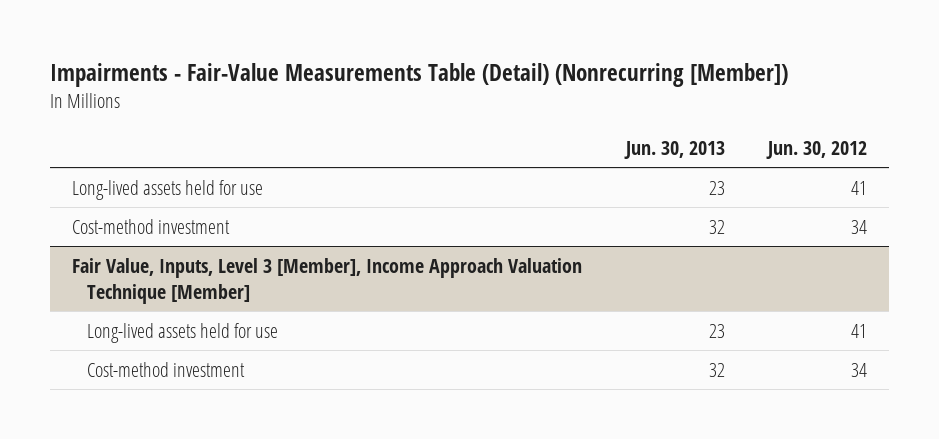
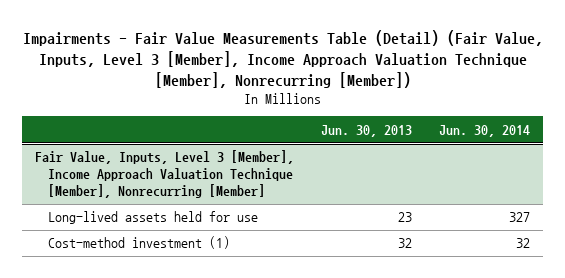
- Impairments - Fair-Value Measurements Table (Detail) (Nonrecurring [Member])
+ Impairments - Fair Value Measurements Table (Detail) (Fair Value, Inputs, Level 3 [Member], Income Approach Valuation Technique [Member], Nonrecurring [Member])
- | Jun. 30, 2013 | Jun. 30, 2012
+ | Jun. 30, 2013 | Jun. 30, 2014
- Long-lived assets held for use | 23 | 41
- Cost-method investment | 32 | 34
- Fair Value, Inputs, Level 3 [Member], Income Approach Valuation Technique [Member]
+ Fair Value, Inputs, Level 3 [Member], Income Approach Valuation Technique [Member], Nonrecurring [Member]
- Cost-method investment | 32 | 34
+ Cost-method investment (1) | 32 | 32

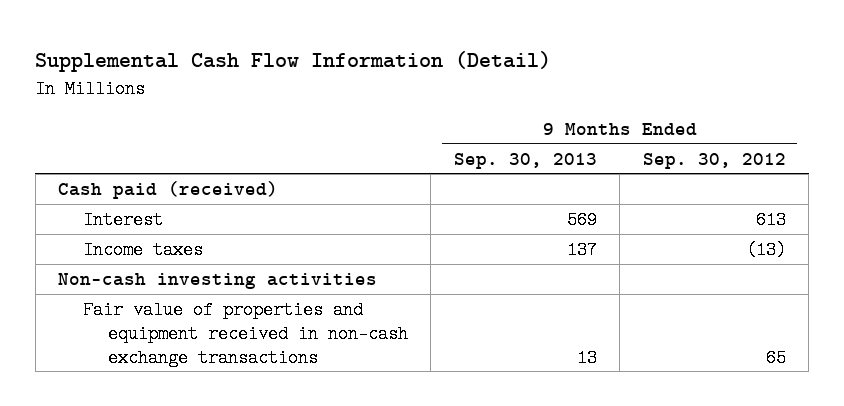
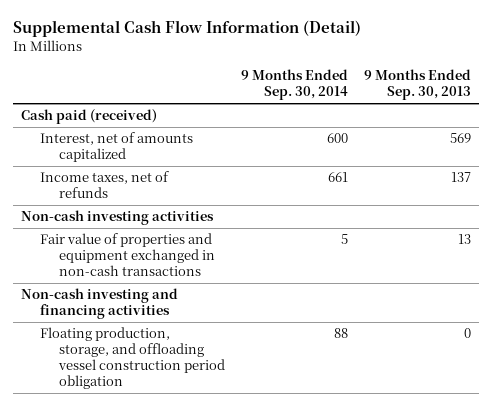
- | 9 Months Ended Sep. 30, 2013 | 9 Months Ended Sep. 30, 2012
+ | 9 Months Ended Sep. 30, 2014 | 9 Months Ended Sep. 30, 2013
- Interest | 569 | 613
- Income taxes | 137 | (13)
+ Interest, net of amounts capitalized | 600 | 569
+ Income taxes, net of refunds | 661 | 137
- Fair value of properties and equipment received in non-cash exchange transactions | 13 | 65
+ Fair value of properties and equipment exchanged in non-cash transactions | 5 | 13
+ Non-cash investing and financing activities
+ Floating production, storage, and offloading vessel construction period obligation | 88 | 0

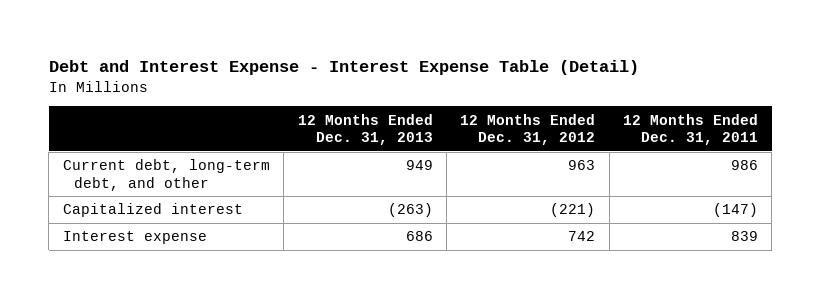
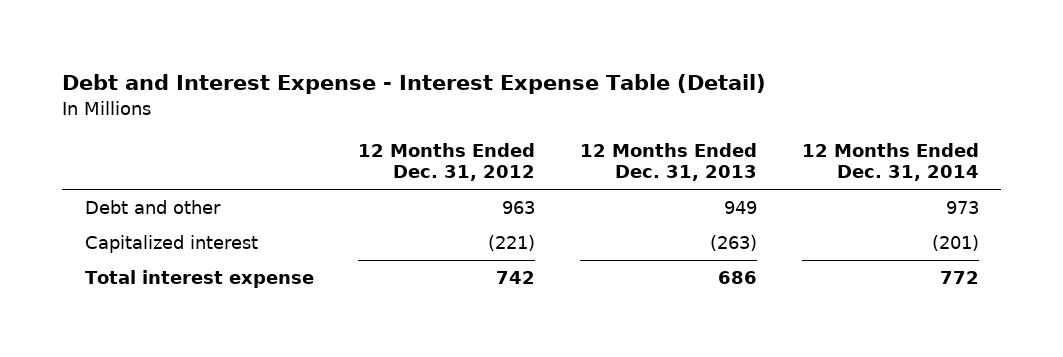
- | 12 Months Ended Dec. 31, 2013 | 12 Months Ended Dec. 31, 2012 | 12 Months Ended Dec. 31, 2011
+ | 12 Months Ended Dec. 31, 2012 | 12 Months Ended Dec. 31, 2013 | 12 Months Ended Dec. 31, 2014
- Current debt, long-term debt, and other | 949 | 963 | 986
+ Debt and other | 963 | 949 | 973
- Interest expense | 686 | 742 | 839
+ Total interest expense | 742 | 686 | 772

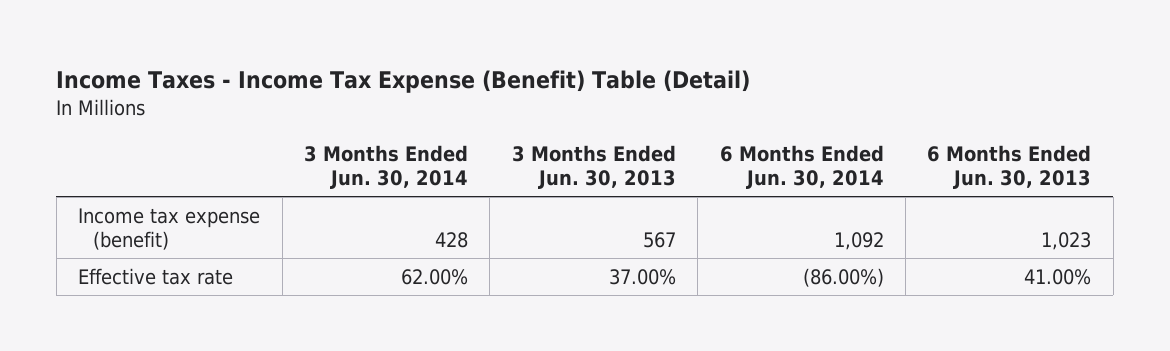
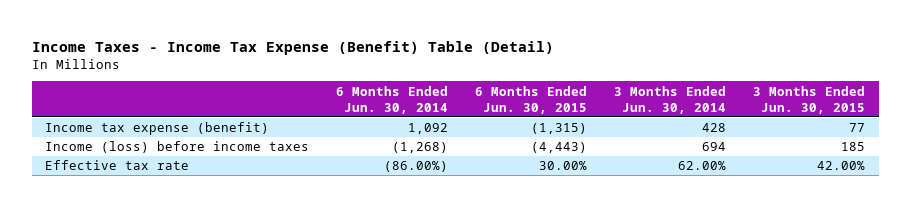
- | 3 Months Ended Jun. 30, 2014 | 3 Months Ended Jun. 30, 2013 | 6 Months Ended Jun. 30, 2014 | 6 Months Ended Jun. 30, 2013
+ | 6 Months Ended Jun. 30, 2014 | 6 Months Ended Jun. 30, 2015 | 3 Months Ended Jun. 30, 2014 | 3 Months Ended Jun. 30, 2015
+ Income (loss) before income taxes | (1,268) | (4,443) | 694 | 185

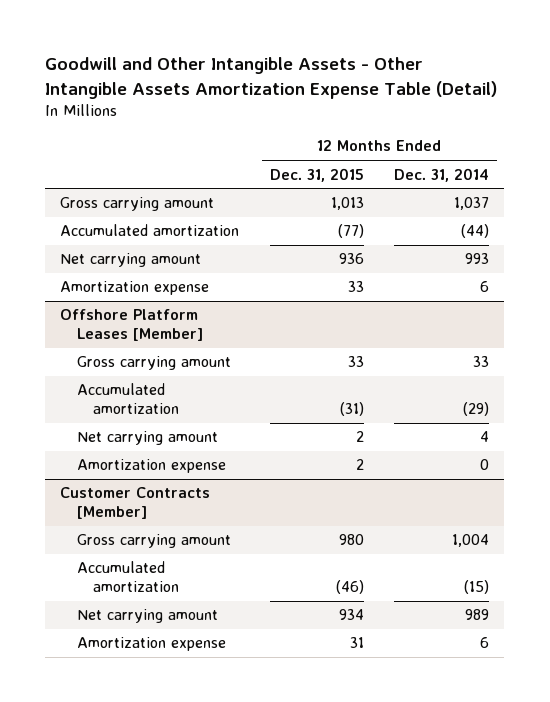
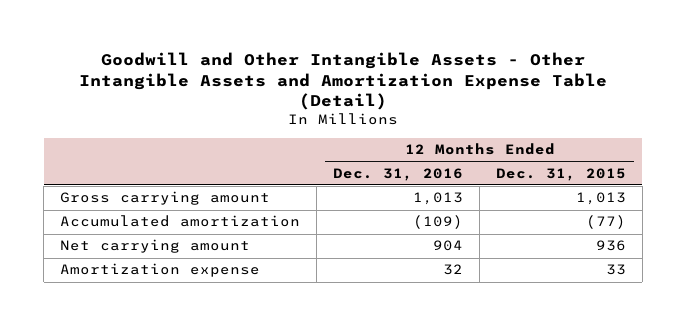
- Goodwill and Other Intangible Assets - Other Intangible Assets Amortization Expense Table (Detail)
+ Goodwill and Other Intangible Assets - Other Intangible Assets and Amortization Expense Table (Detail)
- | 12 Months Ended Dec. 31, 2015 | 12 Months Ended Dec. 31, 2014
+ | 12 Months Ended Dec. 31, 2016 | 12 Months Ended Dec. 31, 2015
- Offshore Platform Leases [Member]
- Gross carrying amount | 33 | 33
- Accumulated amortization | (31) | (29)
- Net carrying amount | 2 | 4
- Amortization expense | 2 | 0
- Customer Contracts [Member]
- Gross carrying amount | 980 | 1,004
- Accumulated amortization | (46) | (15)
- Net carrying amount | 934 | 989
- Amortization expense | 31 | 6

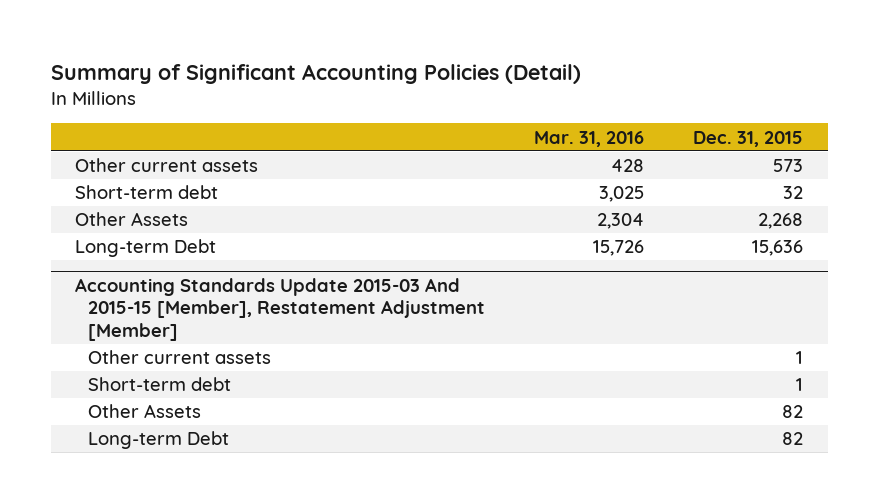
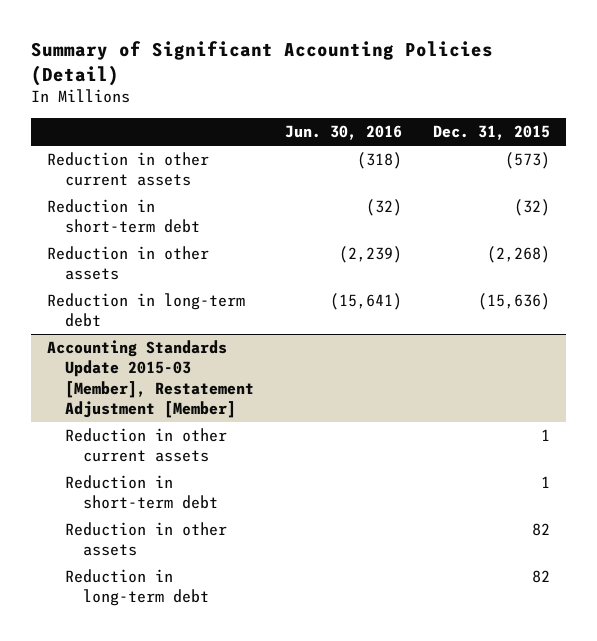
- | Mar. 31, 2016 | Dec. 31, 2015
+ | Jun. 30, 2016 | Dec. 31, 2015
- Other current assets | 428 | 573
- Short-term debt | 3,025 | 32
- Other Assets | 2,304 | 2,268
- Long-term Debt | 15,726 | 15,636
- Accounting Standards Update 2015-03 And 2015-15 [Member], Restatement Adjustment [Member]
- Other current assets | | 1
- Short-term debt | | 1
- Other Assets | | 82
- Long-term Debt | | 82
+ Reduction in other current assets | (318) | (573)
+ Reduction in short-term debt | (32) | (32)
+ Reduction in other assets | (2,239) | (2,268)
+ Reduction in long-term debt | (15,641) | (15,636)
+ Accounting Standards Update 2015-03 [Member], Restatement Adjustment [Member]
+ Reduction in other current assets | | 1
+ Reduction in short-term debt | | 1
+ Reduction in other assets | | 82
+ Reduction in long-term debt | | 82

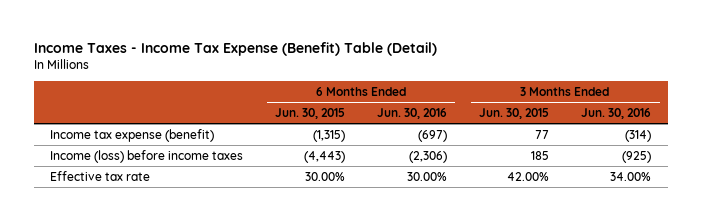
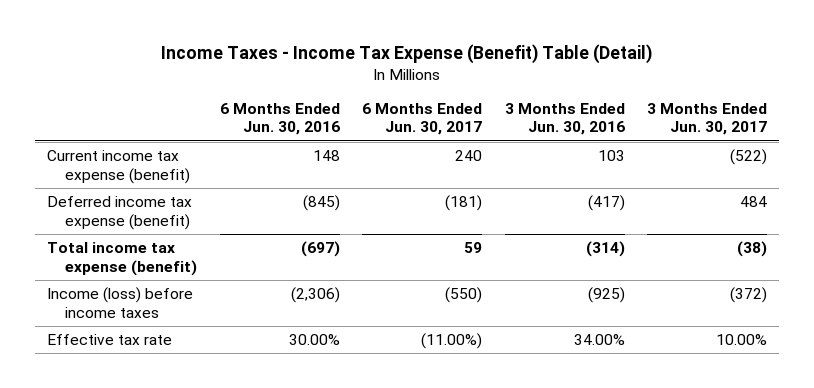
- | 6 Months Ended Jun. 30, 2015 | 6 Months Ended Jun. 30, 2016 | 3 Months Ended Jun. 30, 2015 | 3 Months Ended Jun. 30, 2016
+ | 6 Months Ended Jun. 30, 2016 | 6 Months Ended Jun. 30, 2017 | 3 Months Ended Jun. 30, 2016 | 3 Months Ended Jun. 30, 2017
- Income tax expense (benefit) | (1,315) | (697) | 77 | (314)
+ Current income tax expense (benefit) | 148 | 240 | 103 | (522)
+ Deferred income tax expense (benefit) | (845) | (181) | (417) | 484
+ Total income tax expense (benefit) | (697) | 59 | (314) | (38)

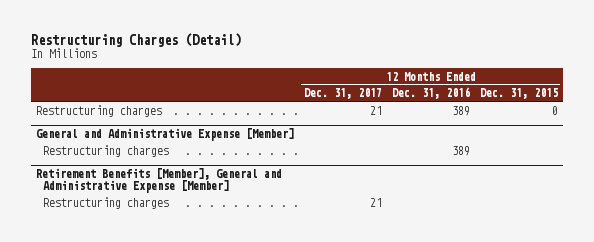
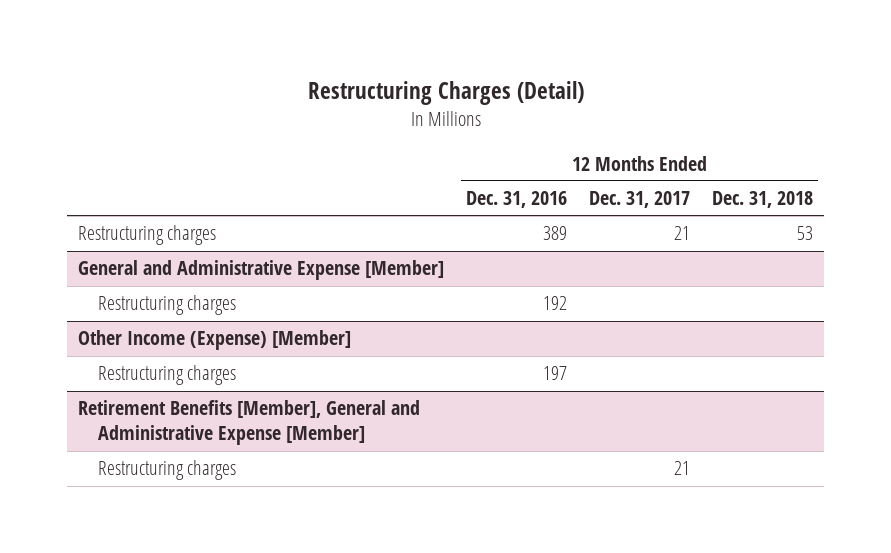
- | 12 Months Ended Dec. 31, 2017 | 12 Months Ended Dec. 31, 2016 | 12 Months Ended Dec. 31, 2015
+ | 12 Months Ended Dec. 31, 2016 | 12 Months Ended Dec. 31, 2017 | 12 Months Ended Dec. 31, 2018
@ General and Administrative Expense [Member]
- Restructuring charges | | 389 |
+ Restructuring charges | 192 | |
+ Other Income (Expense) [Member]
+ Restructuring charges | 197 | |

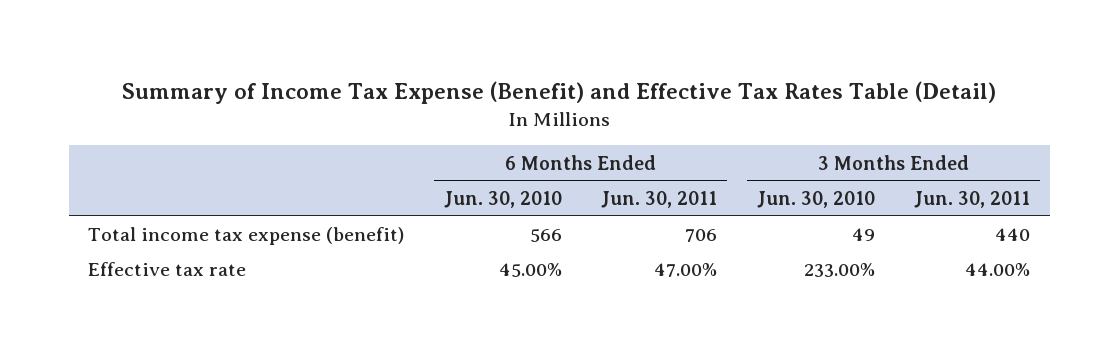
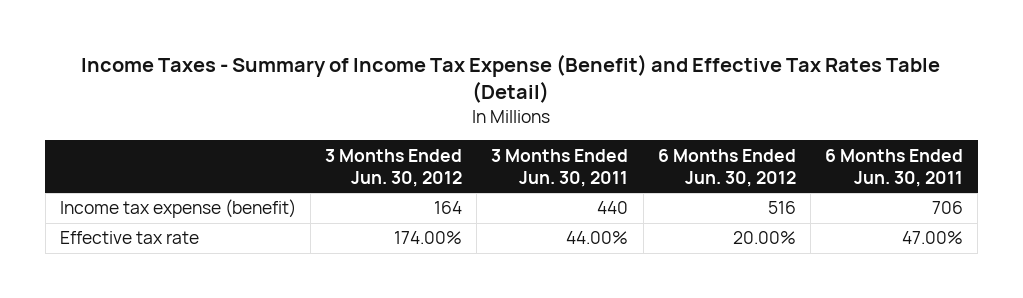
- Summary of Income Tax Expense (Benefit) and Effective Tax Rates Table (Detail)
+ Income Taxes - Summary of Income Tax Expense (Benefit) and Effective Tax Rates Table (Detail)
- | 6 Months Ended Jun. 30, 2010 | 6 Months Ended Jun. 30, 2011 | 3 Months Ended Jun. 30, 2010 | 3 Months Ended Jun. 30, 2011
+ | 3 Months Ended Jun. 30, 2012 | 3 Months Ended Jun. 30, 2011 | 6 Months Ended Jun. 30, 2012 | 6 Months Ended Jun. 30, 2011
- Total income tax expense (benefit) | 566 | 706 | 49 | 440
+ Income tax expense (benefit) | 164 | 440 | 516 | 706

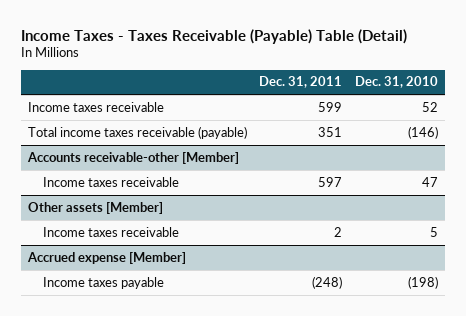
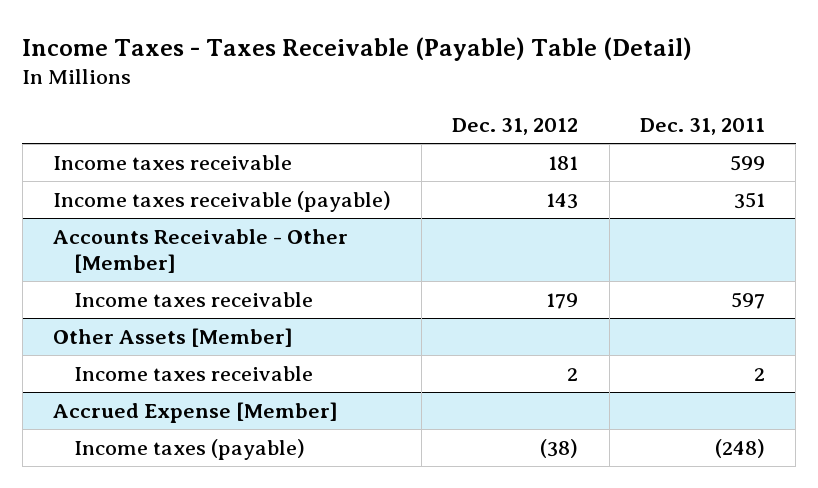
- | Dec. 31, 2011 | Dec. 31, 2010
+ | Dec. 31, 2012 | Dec. 31, 2011
- Total income taxes receivable (payable) | 351 | (146)
- Accounts receivable-other [Member]
+ Income taxes receivable (payable) | 143 | 351
+ Accounts Receivable - Other [Member]
- Other assets [Member]
+ Other Assets [Member]
- Accrued expense [Member]
- Income taxes payable | (248) | (198)
+ Accrued Expense [Member]
+ Income taxes (payable) | (38) | (248)

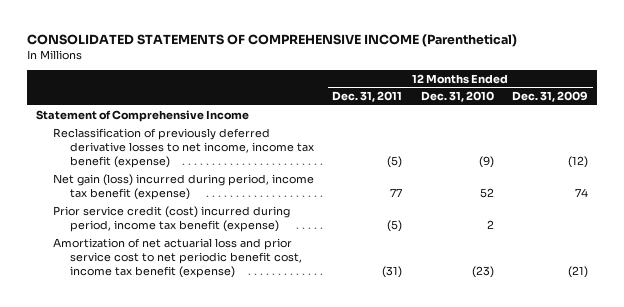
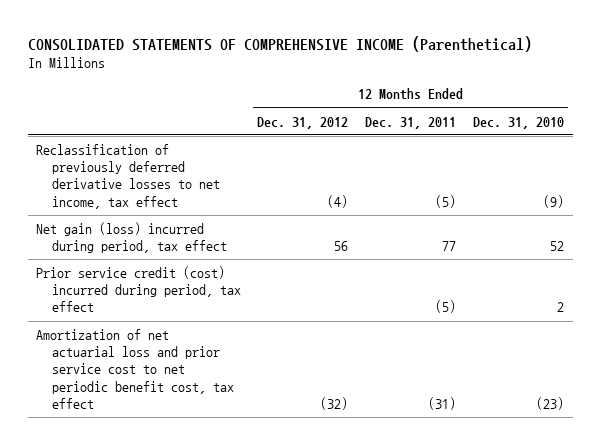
- | 12 Months Ended Dec. 31, 2011 | 12 Months Ended Dec. 31, 2010 | 12 Months Ended Dec. 31, 2009
+ | 12 Months Ended Dec. 31, 2012 | 12 Months Ended Dec. 31, 2011 | 12 Months Ended Dec. 31, 2010
- Statement of Comprehensive Income
- Reclassification of previously deferred derivative losses to net income, income tax benefit (expense) | (5) | (9) | (12)
- Net gain (loss) incurred during period, income tax benefit (expense) | 77 | 52 | 74
- Prior service credit (cost) incurred during period, income tax benefit (expense) | (5) | 2 |
- Amortization of net actuarial loss and prior service cost to net periodic benefit cost, income tax benefit (expense) | (31) | (23) | (21)
+ Reclassification of previously deferred derivative losses to net income, tax effect | (4) | (5) | (9)
+ Net gain (loss) incurred during period, tax effect | 56 | 77 | 52
+ Prior service credit (cost) incurred during period, tax effect | | (5) | 2
+ Amortization of net actuarial loss and prior service cost to net periodic benefit cost, tax effect | (32) | (31) | (23)

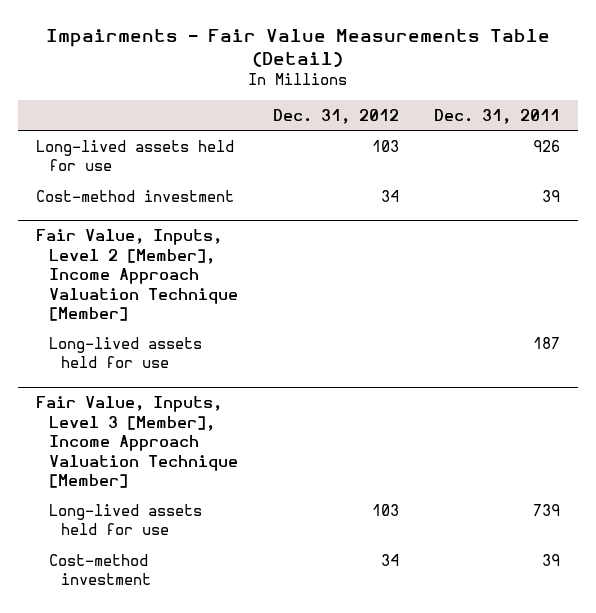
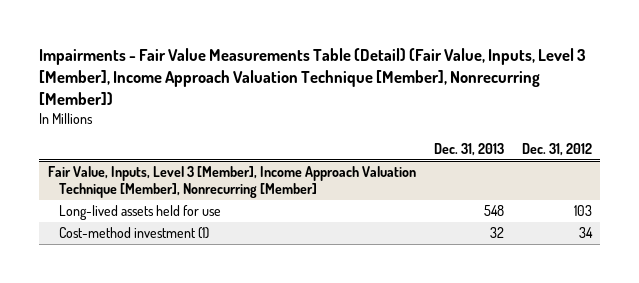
- Impairments - Fair Value Measurements Table (Detail)
+ Impairments - Fair Value Measurements Table (Detail) (Fair Value, Inputs, Level 3 [Member], Income Approach Valuation Technique [Member], Nonrecurring [Member])
- | Dec. 31, 2012 | Dec. 31, 2011
+ | Dec. 31, 2013 | Dec. 31, 2012
- Long-lived assets held for use | 103 | 926
- Cost-method investment | 34 | 39
- Fair Value, Inputs, Level 2 [Member], Income Approach Valuation Technique [Member]
- Long-lived assets held for use | | 187
- Fair Value, Inputs, Level 3 [Member], Income Approach Valuation Technique [Member]
+ Fair Value, Inputs, Level 3 [Member], Income Approach Valuation Technique [Member], Nonrecurring [Member]
- Cost-method investment | 34 | 39
+ Cost-method investment (1) | 32 | 34

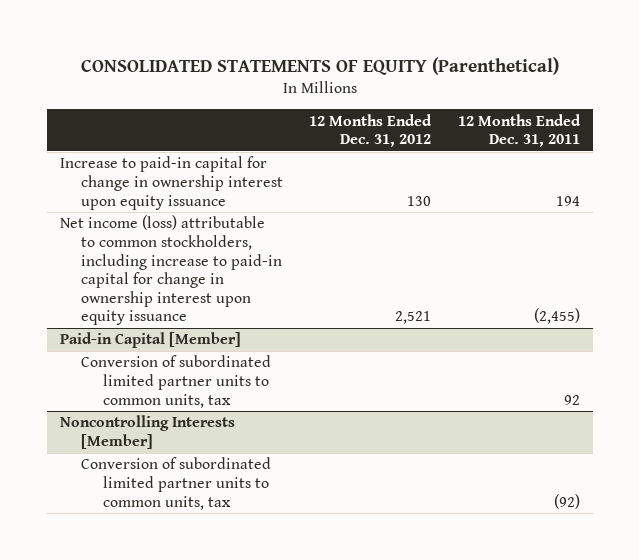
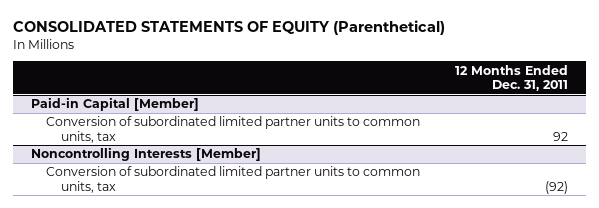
- | 12 Months Ended Dec. 31, 2012 | 12 Months Ended Dec. 31, 2011
+ | 12 Months Ended Dec. 31, 2011
- Increase to paid-in capital for change in ownership interest upon equity issuance | 130 | 194
- Net income (loss) attributable to common stockholders, including increase to paid-in capital for change in ownership interest upon equity issuance | 2,521 | (2,455)

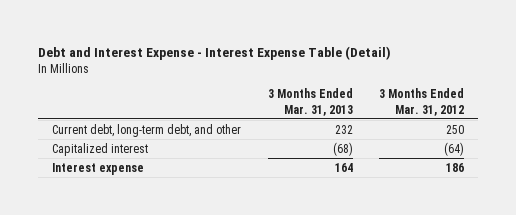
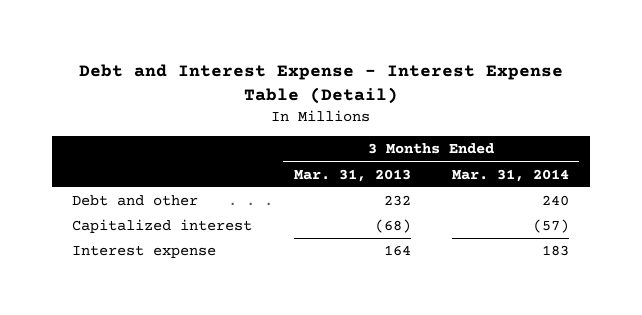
- | 3 Months Ended Mar. 31, 2013 | 3 Months Ended Mar. 31, 2012
+ | 3 Months Ended Mar. 31, 2013 | 3 Months Ended Mar. 31, 2014
- Current debt, long-term debt, and other | 232 | 250
+ Debt and other | 232 | 240

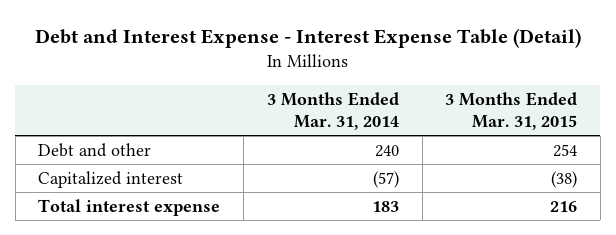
- | 3 Months Ended Mar. 31, 2013 | 3 Months Ended Mar. 31, 2014
+ | 3 Months Ended Mar. 31, 2014 | 3 Months Ended Mar. 31, 2015
- Interest expense | 164 | 183
+ Total interest expense | 183 | 216

